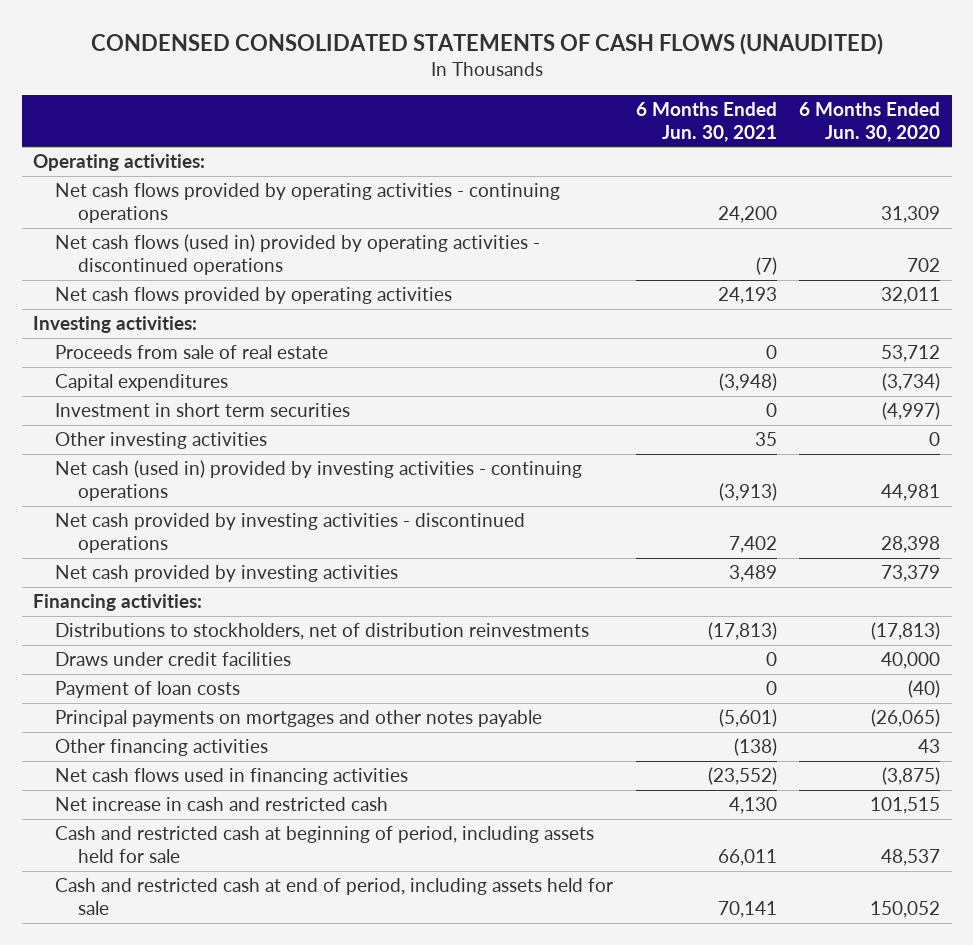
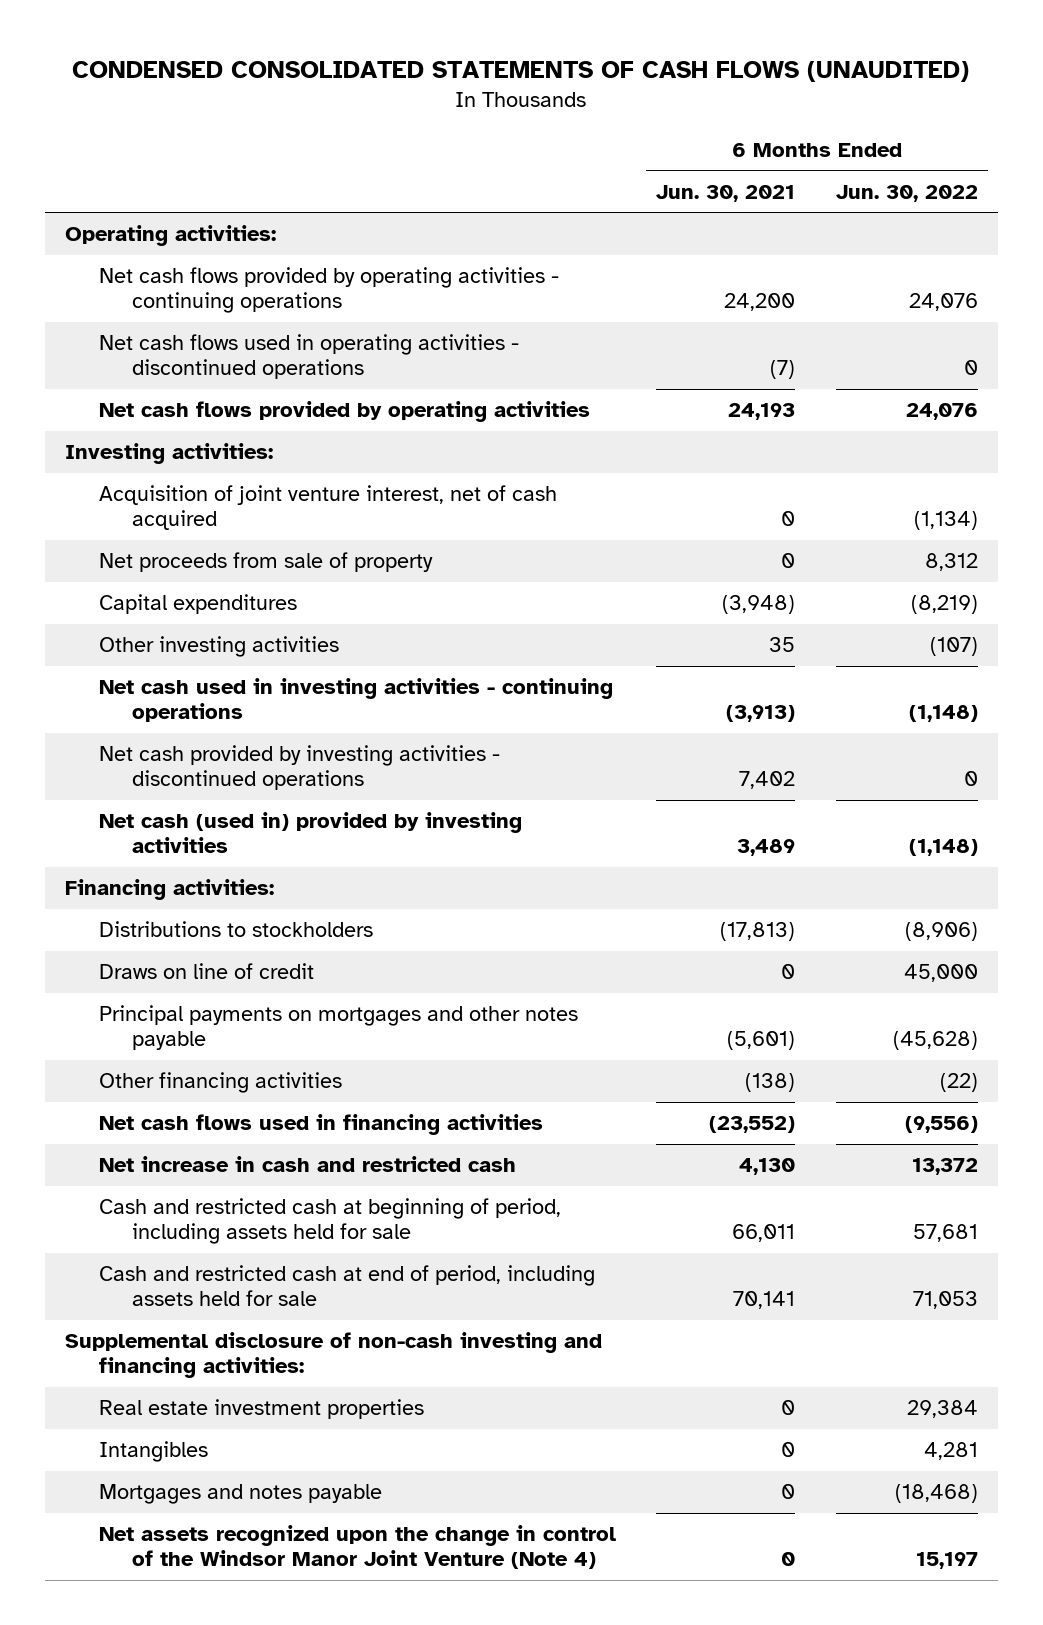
- | 6 Months Ended Jun. 30, 2021 | 6 Months Ended Jun. 30, 2020
+ | 6 Months Ended Jun. 30, 2021 | 6 Months Ended Jun. 30, 2022
- Net cash flows (used in) provided by operating activities - discontinued operations | (7) | 702
+ Net cash flows used in operating activities - discontinued operations | (7) | 0
- Proceeds from sale of real estate | 0 | 53,712
+ Acquisition of joint venture interest, net of cash acquired | 0 | (1,134)
+ Net proceeds from sale of property | 0 | 8,312
- Investment in short term securities | 0 | (4,997)
- Net cash (used in) provided by investing activities - continuing operations | (3,913) | 44,981
+ Net cash used in investing activities - continuing operations | (3,913) | (1,148)
- Net cash provided by investing activities | 3,489 | 73,379
+ Net cash (used in) provided by investing activities | 3,489 | (1,148)
- Distributions to stockholders, net of distribution reinvestments | (17,813) | (17,813)
- Draws under credit facilities | 0 | 40,000
- Payment of loan costs | 0 | (40)
+ Distributions to stockholders | (17,813) | (8,906)
+ Draws on line of credit | 0 | 45,000
+ Supplemental disclosure of non-cash investing and financing activities:
+ Real estate investment properties | 0 | 29,384
+ Intangibles | 0 | 4,281
+ Mortgages and notes payable | 0 | (18,468)
+ Net assets recognized upon the change in control of the Windsor Manor Joint Venture (Note 4) | 0 | 15,197

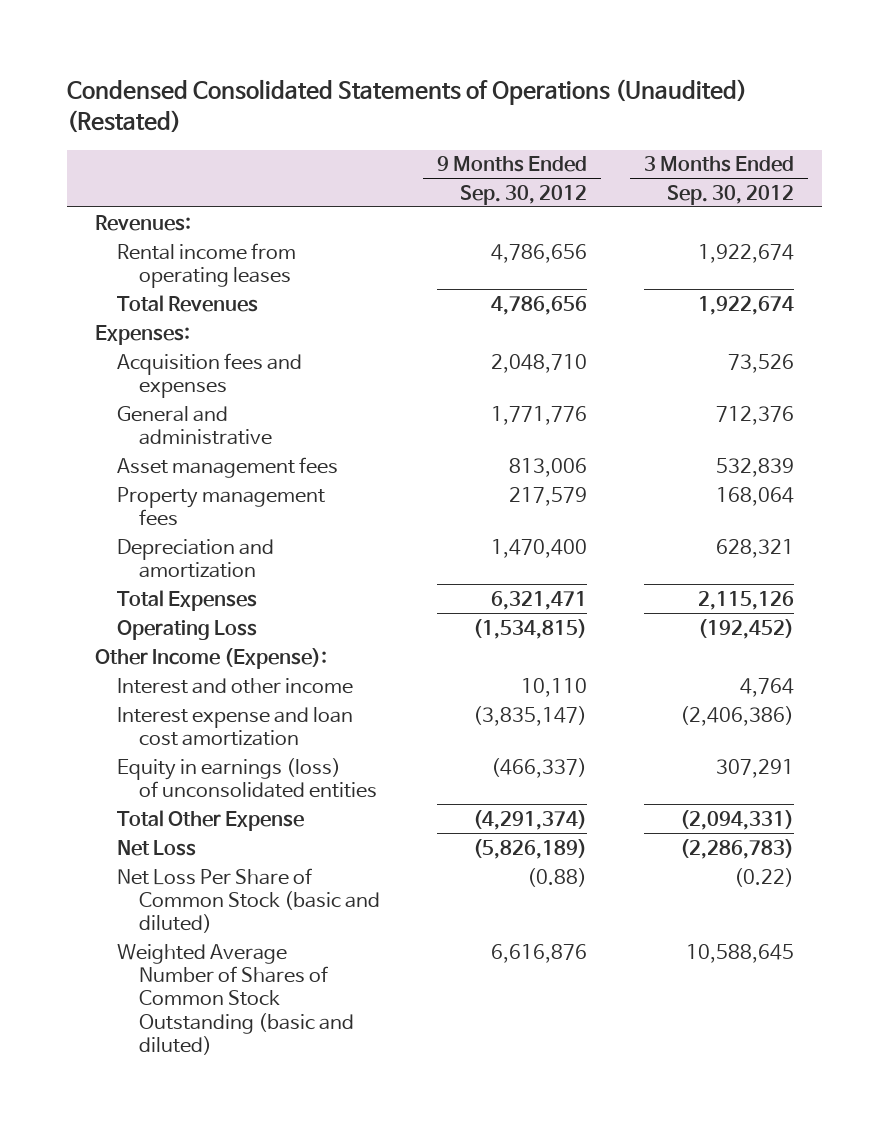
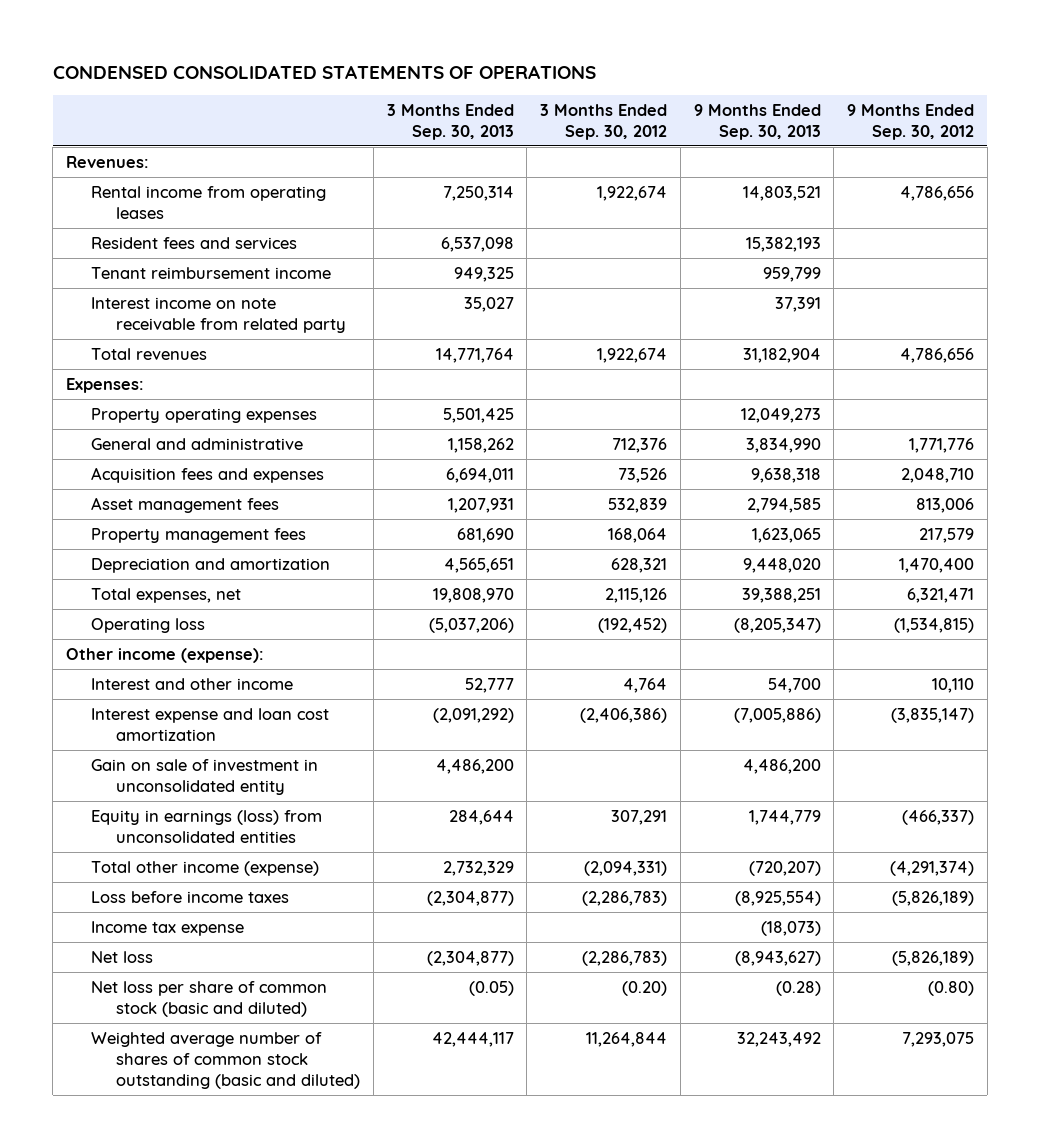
- Condensed Consolidated Statements of Operations (Unaudited) (Restated)
+ CONDENSED CONSOLIDATED STATEMENTS OF OPERATIONS
- | 9 Months Ended Sep. 30, 2012 | 3 Months Ended Sep. 30, 2012
+ | 3 Months Ended Sep. 30, 2013 | 3 Months Ended Sep. 30, 2012 | 9 Months Ended Sep. 30, 2013 | 9 Months Ended Sep. 30, 2012
- Total Revenues | 4,786,656 | 1,922,674
+ Resident fees and services | 6,537,098 | | 15,382,193 |
+ Tenant reimbursement income | 949,325 | | 959,799 |
+ Interest income on note receivable from related party | 35,027 | | 37,391 |
+ Total revenues | 14,771,764 | 1,922,674 | 31,182,904 | 4,786,656
+ Property operating expenses | 5,501,425 | | 12,049,273 |
moved down: Acquisition fees and expenses | 6,694,011 | 73,526 | 9,638,318 | 2,048,710
- Total Expenses | 6,321,471 | 2,115,126
- Operating Loss | (1,534,815) | (192,452)
- Other Income (Expense):
+ Total expenses, net | 19,808,970 | 2,115,126 | 39,388,251 | 6,321,471
+ Operating loss | (5,037,206) | (192,452) | (8,205,347) | (1,534,815)
+ Other income (expense):
- Equity in earnings (loss) of unconsolidated entities | (466,337) | 307,291
- Total Other Expense | (4,291,374) | (2,094,331)
- Net Loss | (5,826,189) | (2,286,783)
- Net Loss Per Share of Common Stock (basic and diluted) | (0.88) | (0.22)
- Weighted Average Number of Shares of Common Stock Outstanding (basic and diluted) | 6,616,876 | 10,588,645
+ Gain on sale of investment in unconsolidated entity | 4,486,200 | | 4,486,200 |
+ Equity in earnings (loss) from unconsolidated entities | 284,644 | 307,291 | 1,744,779 | (466,337)
+ Total other income (expense) | 2,732,329 | (2,094,331) | (720,207) | (4,291,374)
+ Loss before income taxes | (2,304,877) | (2,286,783) | (8,925,554) | (5,826,189)
+ Income tax expense | | | (18,073) |
+ Net loss | (2,304,877) | (2,286,783) | (8,943,627) | (5,826,189)
+ Net loss per share of common stock (basic and diluted) | (0.05) | (0.20) | (0.28) | (0.80)
+ Weighted average number of shares of common stock outstanding (basic and diluted) | 42,444,117 | 11,264,844 | 32,243,492 | 7,293,075

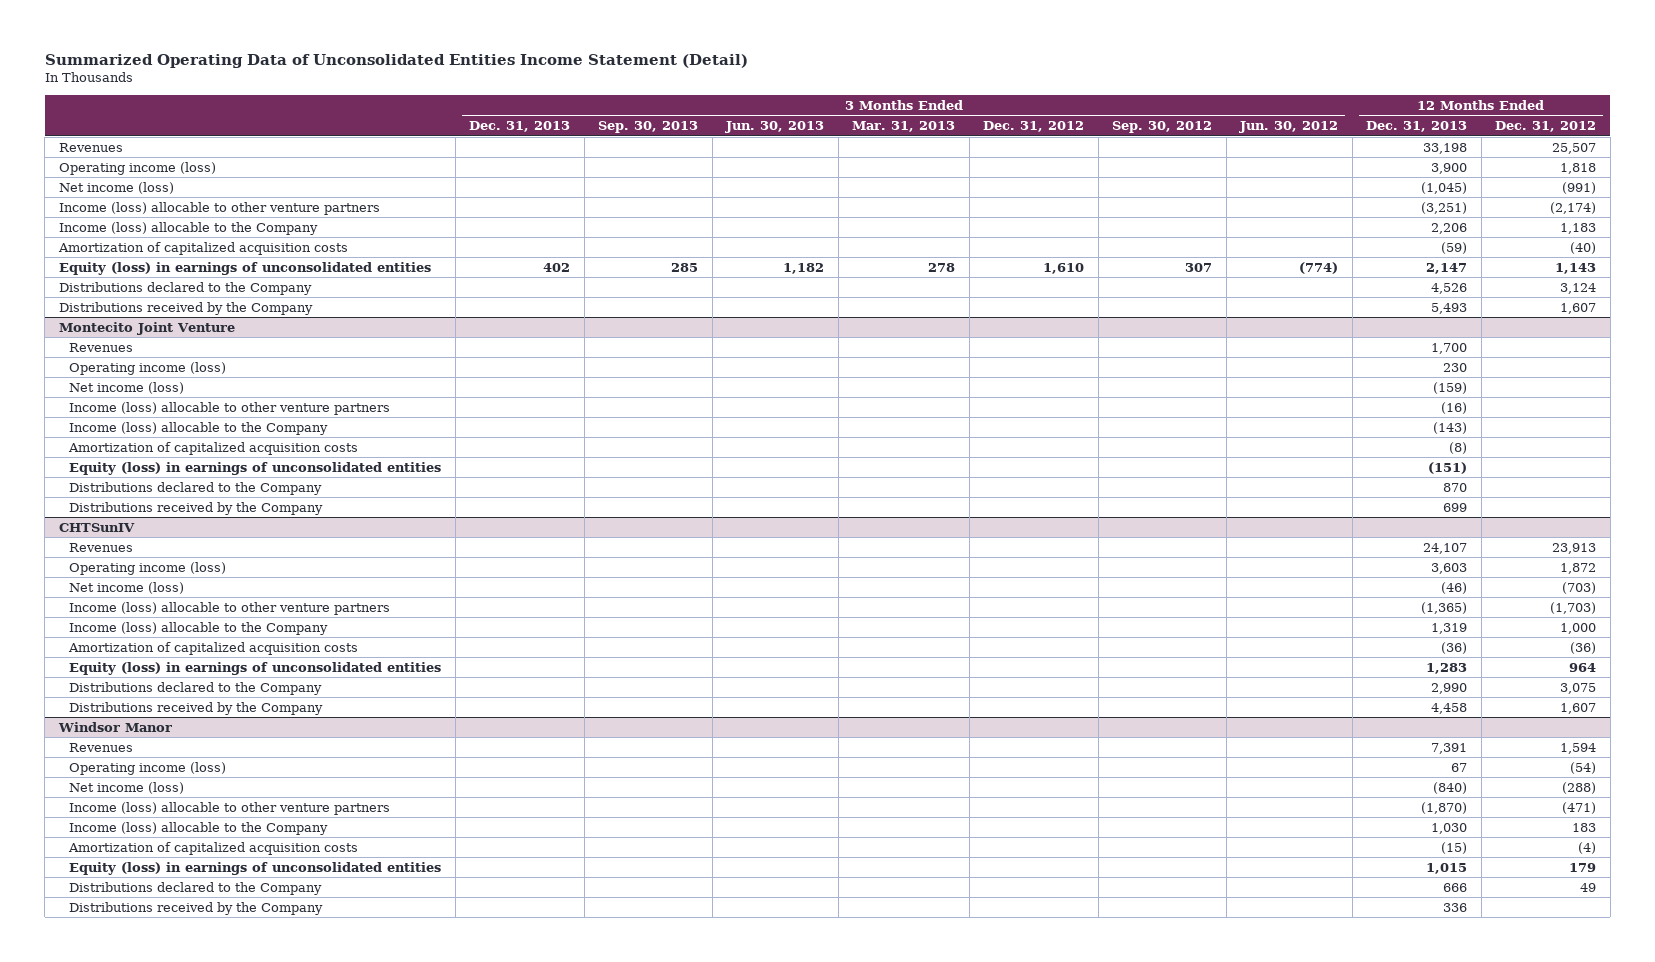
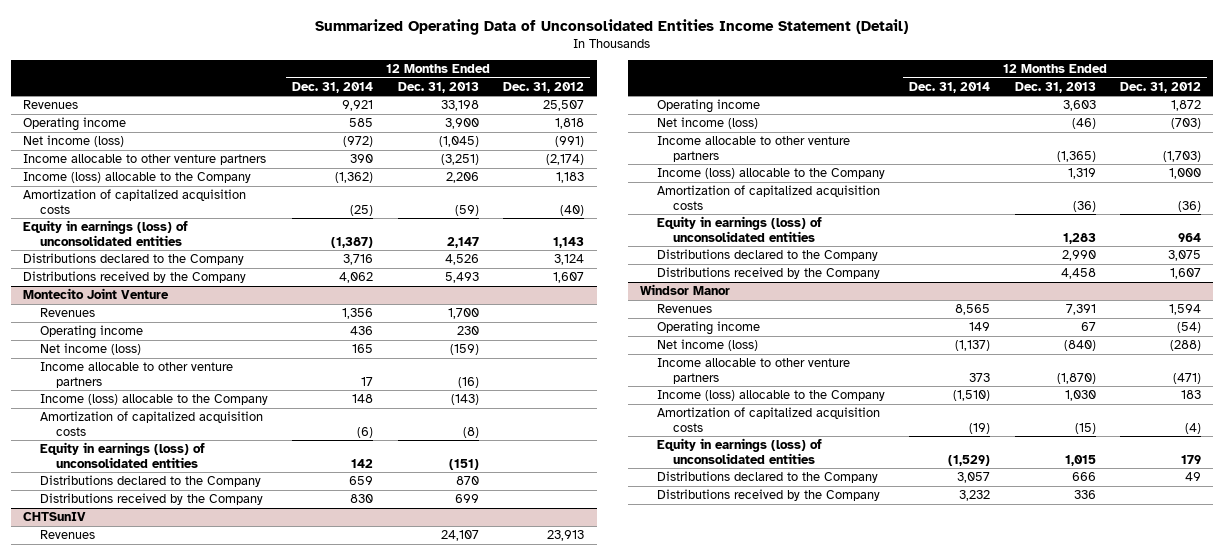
- | 3 Months Ended Dec. 31, 2013 | 3 Months Ended Sep. 30, 2013 | 3 Months Ended Jun. 30, 2013 | 3 Months Ended Mar. 31, 2013 | 3 Months Ended Dec. 31, 2012 | 3 Months Ended Sep. 30, 2012 | 3 Months Ended Jun. 30, 2012 | 12 Months Ended Dec. 31, 2013 | 12 Months Ended Dec. 31, 2012
+ | 12 Months Ended Dec. 31, 2014 | 12 Months Ended Dec. 31, 2013 | 12 Months Ended Dec. 31, 2012
- Operating income (loss) | | | | | | | | 3,900 | 1,818
+ Operating income | 585 | 3,900 | 1,818
- Income (loss) allocable to other venture partners | | | | | | | | (3,251) | (2,174)
+ Income allocable to other venture partners | 390 | (3,251) | (2,174)
- Equity (loss) in earnings of unconsolidated entities | 402 | 285 | 1,182 | 278 | 1,610 | 307 | (774) | 2,147 | 1,143
+ Equity in earnings (loss) of unconsolidated entities | (1,387) | 2,147 | 1,143
@ Montecito Joint Venture
- Operating income (loss) | | | | | | | | 230 |
+ Operating income | 436 | 230 |
- Income (loss) allocable to other venture partners | | | | | | | | (16) |
+ Income allocable to other venture partners | 17 | (16) |
- Equity (loss) in earnings of unconsolidated entities | | | | | | | | (151) |
+ Equity in earnings (loss) of unconsolidated entities | 142 | (151) |
@ CHTSunIV
- Operating income (loss) | | | | | | | | 3,603 | 1,872
+ Operating income | | 3,603 | 1,872
- Income (loss) allocable to other venture partners | | | | | | | | (1,365) | (1,703)
+ Income allocable to other venture partners | | (1,365) | (1,703)
- Equity (loss) in earnings of unconsolidated entities | | | | | | | | 1,283 | 964
+ Equity in earnings (loss) of unconsolidated entities | | 1,283 | 964
@ Windsor Manor
- Operating income (loss) | | | | | | | | 67 | (54)
+ Operating income | 149 | 67 | (54)
- Income (loss) allocable to other venture partners | | | | | | | | (1,870) | (471)
+ Income allocable to other venture partners | 373 | (1,870) | (471)
- Equity (loss) in earnings of unconsolidated entities | | | | | | | | 1,015 | 179
+ Equity in earnings (loss) of unconsolidated entities | (1,529) | 1,015 | 179

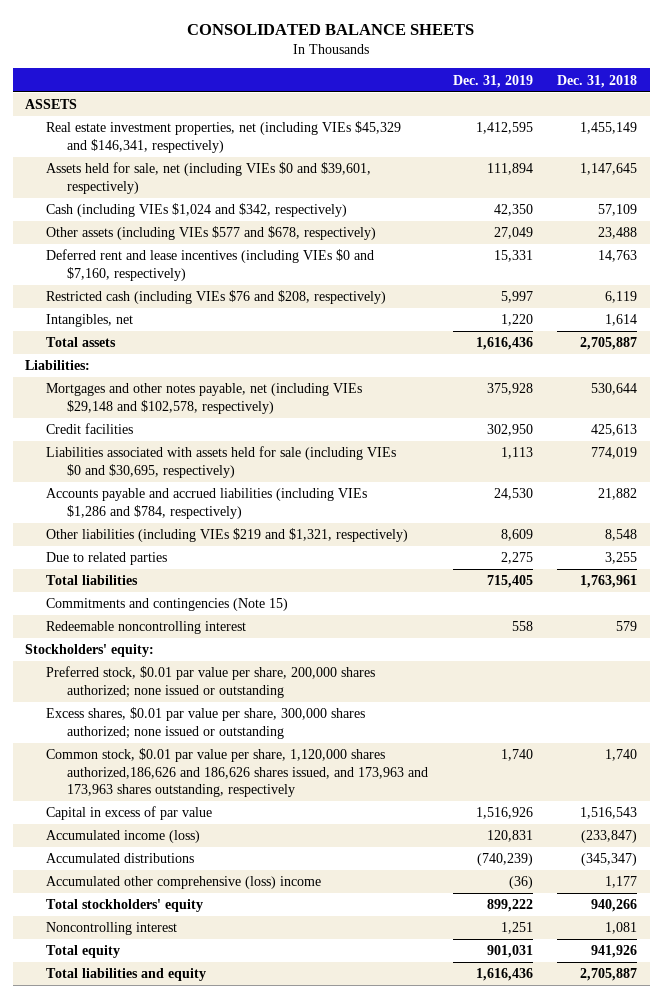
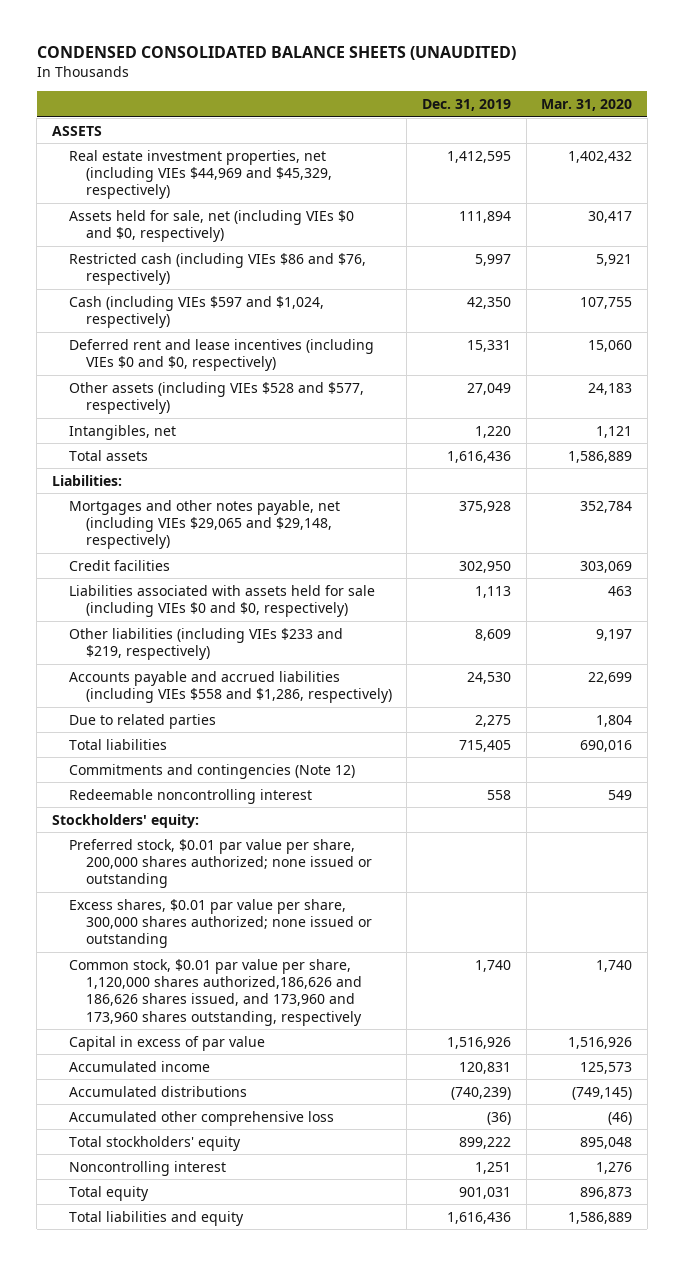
- CONSOLIDATED BALANCE SHEETS
+ CONDENSED CONSOLIDATED BALANCE SHEETS (UNAUDITED)
- | Dec. 31, 2019 | Dec. 31, 2018
+ | Dec. 31, 2019 | Mar. 31, 2020
- Real estate investment properties, net (including VIEs $45,329 and $146,341, respectively) | 1,412,595 | 1,455,149
- Assets held for sale, net (including VIEs $0 and $39,601, respectively) | 111,894 | 1,147,645
- Cash (including VIEs $1,024 and $342, respectively) | 42,350 | 57,109
- Other assets (including VIEs $577 and $678, respectively) | 27,049 | 23,488
- Deferred rent and lease incentives (including VIEs $0 and $7,160, respectively) | 15,331 | 14,763
- Restricted cash (including VIEs $76 and $208, respectively) | 5,997 | 6,119
+ Real estate investment properties, net (including VIEs $44,969 and $45,329, respectively) | 1,412,595 | 1,402,432
+ Assets held for sale, net (including VIEs $0 and $0, respectively) | 111,894 | 30,417
+ Restricted cash (including VIEs $86 and $76, respectively) | 5,997 | 5,921
+ Cash (including VIEs $597 and $1,024, respectively) | 42,350 | 107,755
+ Deferred rent and lease incentives (including VIEs $0 and $0, respectively) | 15,331 | 15,060
+ Other assets (including VIEs $528 and $577, respectively) | 27,049 | 24,183
- Mortgages and other notes payable, net (including VIEs $29,148 and $102,578, respectively) | 375,928 | 530,644
+ Mortgages and other notes payable, net (including VIEs $29,065 and $29,148, respectively) | 375,928 | 352,784
- Liabilities associated with assets held for sale (including VIEs $0 and $30,695, respectively) | 1,113 | 774,019
- Accounts payable and accrued liabilities (including VIEs $1,286 and $784, respectively) | 24,530 | 21,882
- Other liabilities (including VIEs $219 and $1,321, respectively) | 8,609 | 8,548
+ Liabilities associated with assets held for sale (including VIEs $0 and $0, respectively) | 1,113 | 463
+ Other liabilities (including VIEs $233 and $219, respectively) | 8,609 | 9,197
+ Accounts payable and accrued liabilities (including VIEs $558 and $1,286, respectively) | 24,530 | 22,699
- Commitments and contingencies (Note 15)
+ Commitments and contingencies (Note 12)
- Common stock, $0.01 par value per share, 1,120,000 shares authorized,186,626 and 186,626 shares issued, and 173,963 and 173,963 shares outstanding, respectively | 1,740 | 1,740
+ Common stock, $0.01 par value per share, 1,120,000 shares authorized,186,626 and 186,626 shares issued, and 173,960 and 173,960 shares outstanding, respectively | 1,740 | 1,740
- Accumulated income (loss) | 120,831 | (233,847)
+ Accumulated income | 120,831 | 125,573
- Accumulated other comprehensive (loss) income | (36) | 1,177
+ Accumulated other comprehensive loss | (36) | (46)

